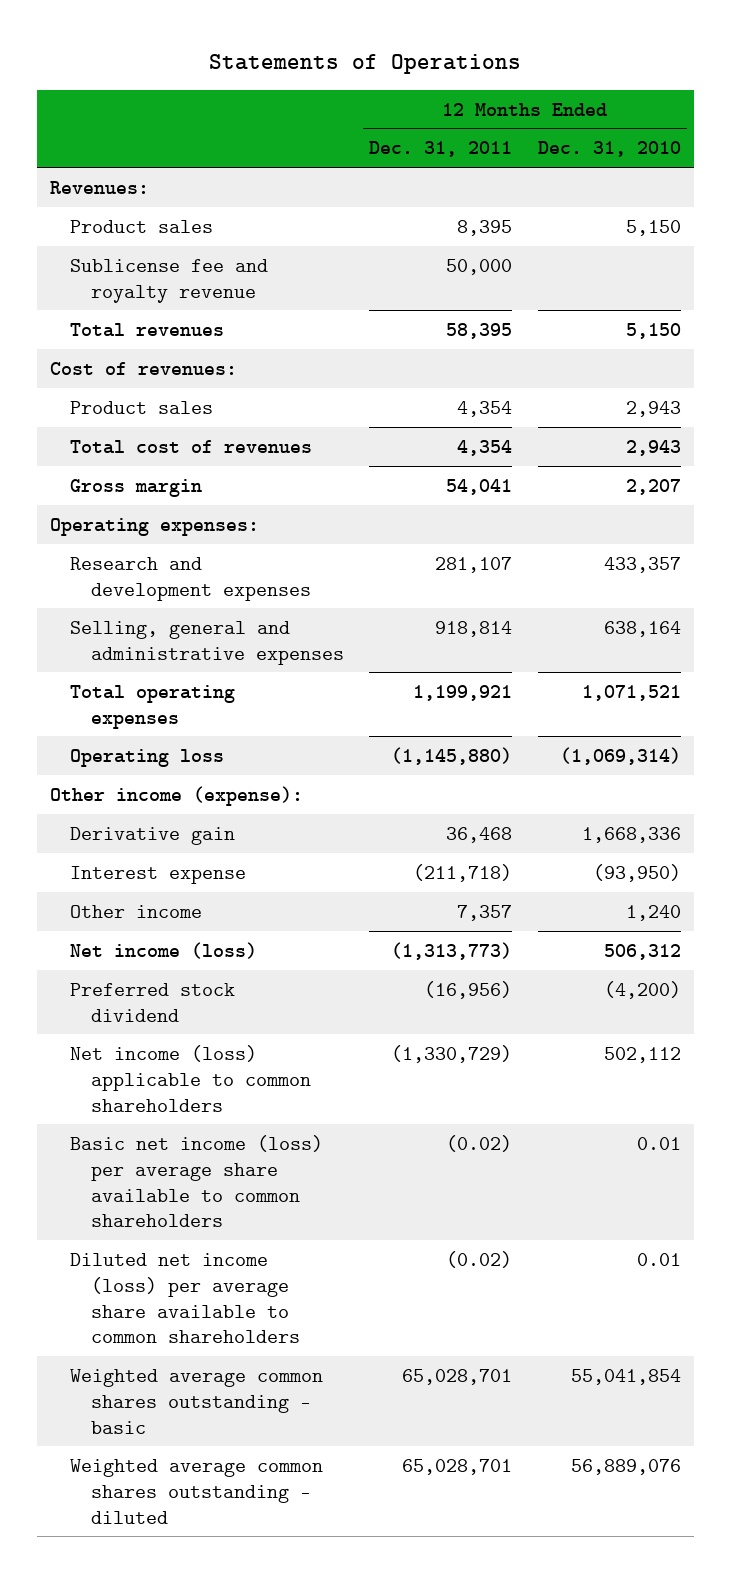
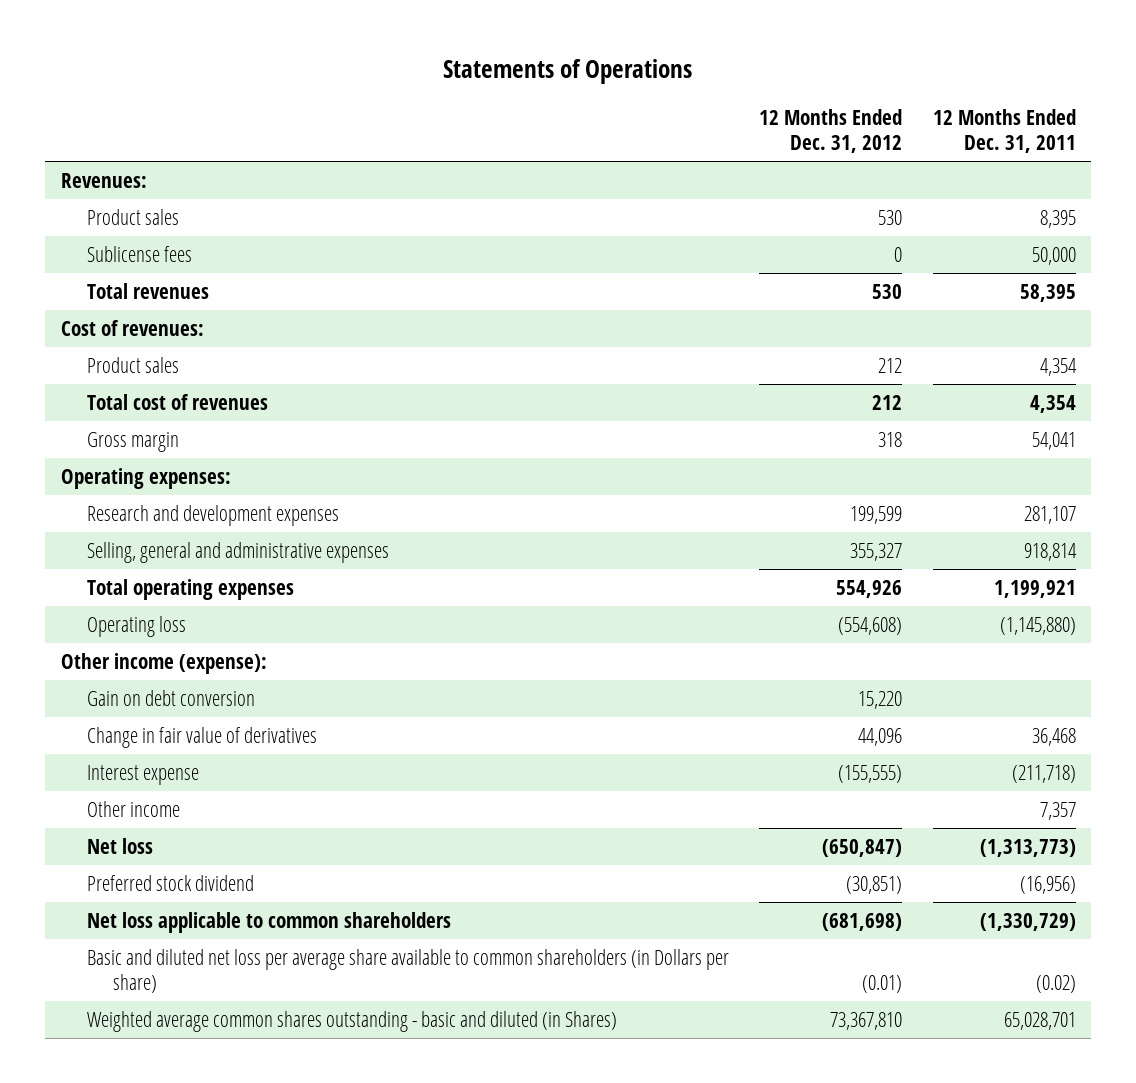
- | 12 Months Ended Dec. 31, 2011 | 12 Months Ended Dec. 31, 2010
+ | 12 Months Ended Dec. 31, 2012 | 12 Months Ended Dec. 31, 2011
- Sublicense fee and royalty revenue | 50,000 |
+ Sublicense fees | 0 | 50,000
- Derivative gain | 36,468 | 1,668,336
+ Gain on debt conversion | 15,220 |
+ Change in fair value of derivatives | 44,096 | 36,468
- Net income (loss) | (1,313,773) | 506,312
+ Net loss | (650,847) | (1,313,773)
- Net income (loss) applicable to common shareholders | (1,330,729) | 502,112
- Basic net income (loss) per average share available to common shareholders | (0.02) | 0.01
- Diluted net income (loss) per average share available to common shareholders | (0.02) | 0.01
- Weighted average common shares outstanding - basic | 65,028,701 | 55,041,854
- Weighted average common shares outstanding - diluted | 65,028,701 | 56,889,076
+ Net loss applicable to common shareholders | (681,698) | (1,330,729)
+ Basic and diluted net loss per average share available to common shareholders (in Dollars per share) | (0.01) | (0.02)
+ Weighted average common shares outstanding - basic and diluted (in Shares) | 73,367,810 | 65,028,701

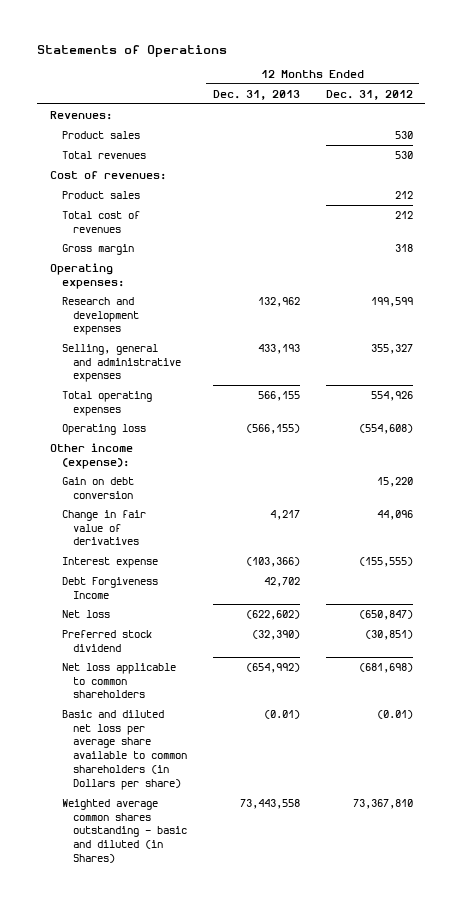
- | 12 Months Ended Dec. 31, 2012 | 12 Months Ended Dec. 31, 2011
+ | 12 Months Ended Dec. 31, 2013 | 12 Months Ended Dec. 31, 2012
- Sublicense fees | 0 | 50,000
- Other income | | 7,357
+ Debt Forgiveness Income | 42,702 |

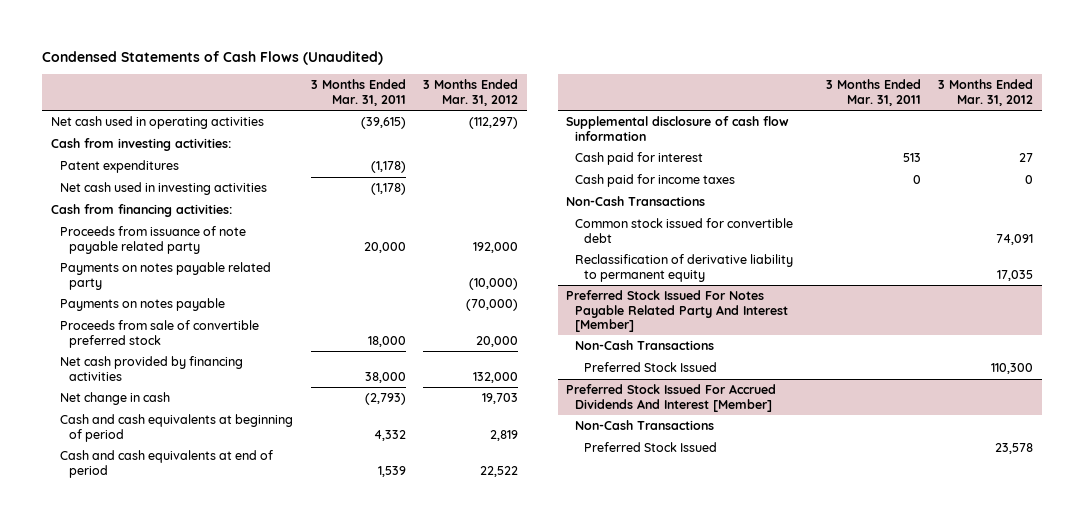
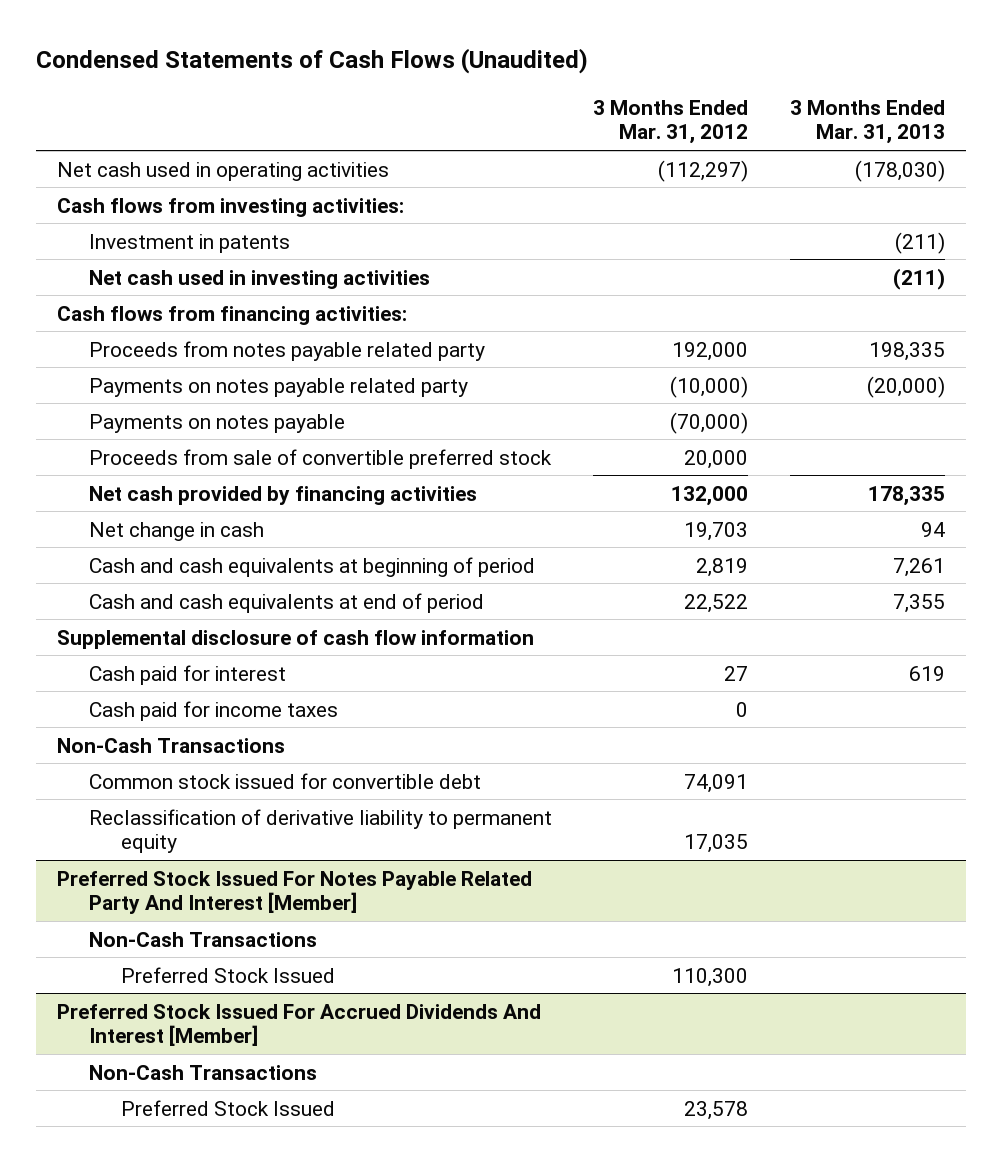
- | 3 Months Ended Mar. 31, 2011 | 3 Months Ended Mar. 31, 2012
+ | 3 Months Ended Mar. 31, 2012 | 3 Months Ended Mar. 31, 2013
- Cash from investing activities:
- Patent expenditures | (1,178) |
+ Cash flows from investing activities:
+ Investment in patents | | (211)
- Cash from financing activities:
- Proceeds from issuance of note payable related party | 20,000 | 192,000
+ Cash flows from financing activities:
+ Proceeds from notes payable related party | 192,000 | 198,335

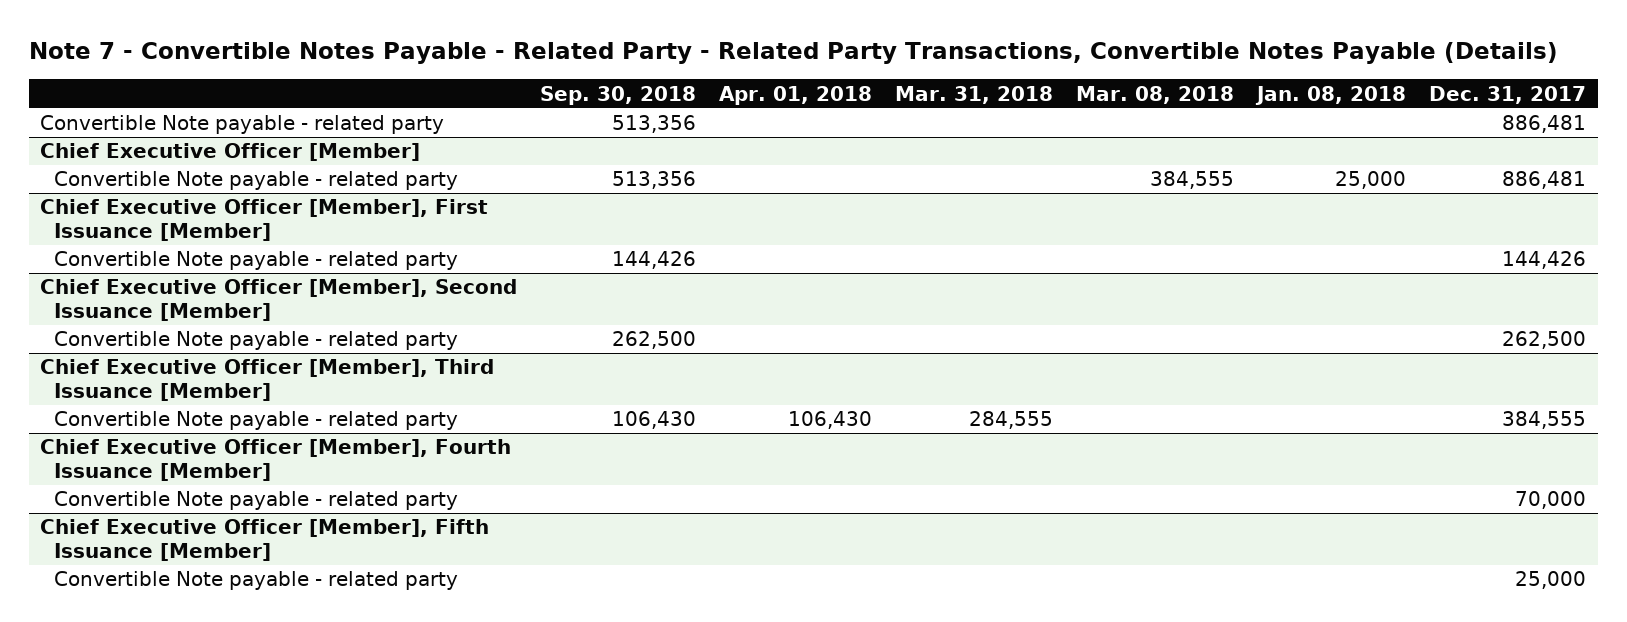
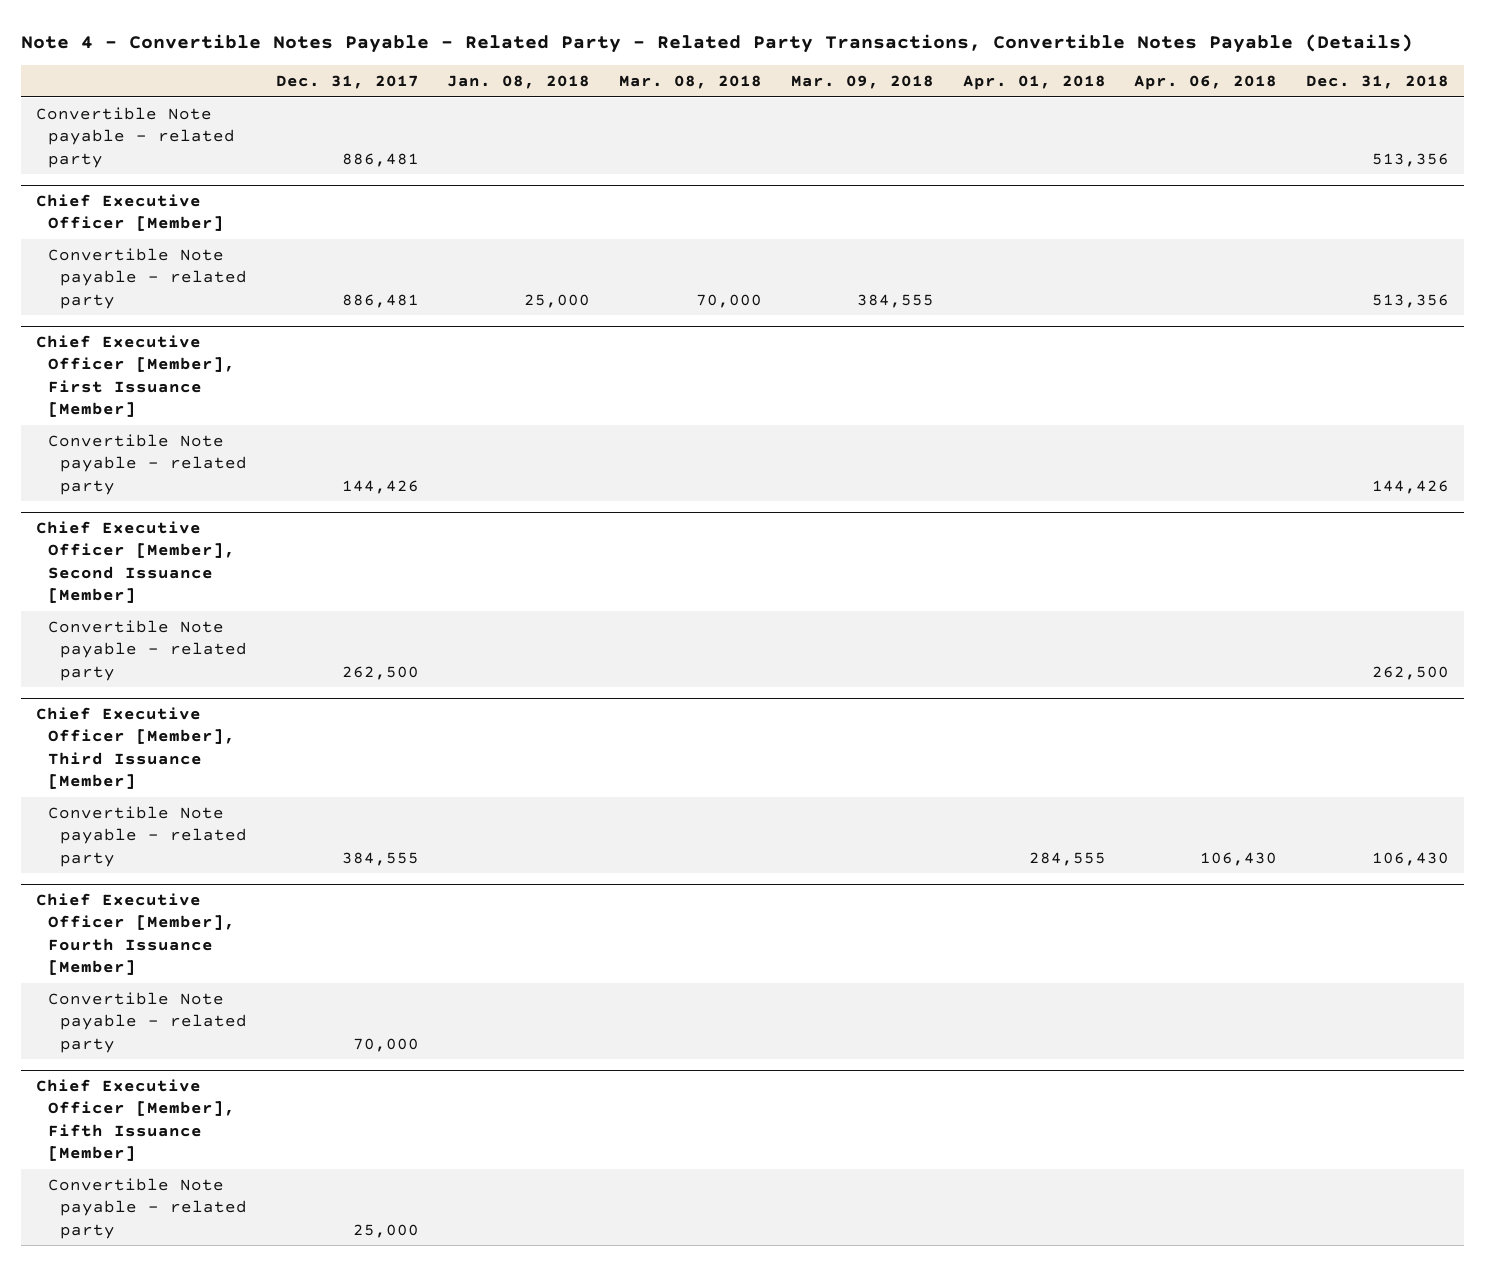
- Note 7 - Convertible Notes Payable - Related Party - Related Party Transactions, Convertible Notes Payable (Details)
+ Note 4 - Convertible Notes Payable - Related Party - Related Party Transactions, Convertible Notes Payable (Details)
- | Sep. 30, 2018 | Apr. 01, 2018 | Mar. 31, 2018 | Mar. 08, 2018 | Jan. 08, 2018 | Dec. 31, 2017
+ | Dec. 31, 2017 | Jan. 08, 2018 | Mar. 08, 2018 | Mar. 09, 2018 | Apr. 01, 2018 | Apr. 06, 2018 | Dec. 31, 2018
@ Chief Executive Officer [Member]
- Convertible Note payable - related party | 513,356 | | | 384,555 | 25,000 | 886,481
+ Convertible Note payable - related party | 886,481 | 25,000 | 70,000 | 384,555 | | | 513,356
@ Chief Executive Officer [Member], Third Issuance [Member]
- Convertible Note payable - related party | 106,430 | 106,430 | 284,555 | | | 384,555
+ Convertible Note payable - related party | 384,555 | | | | 284,555 | 106,430 | 106,430

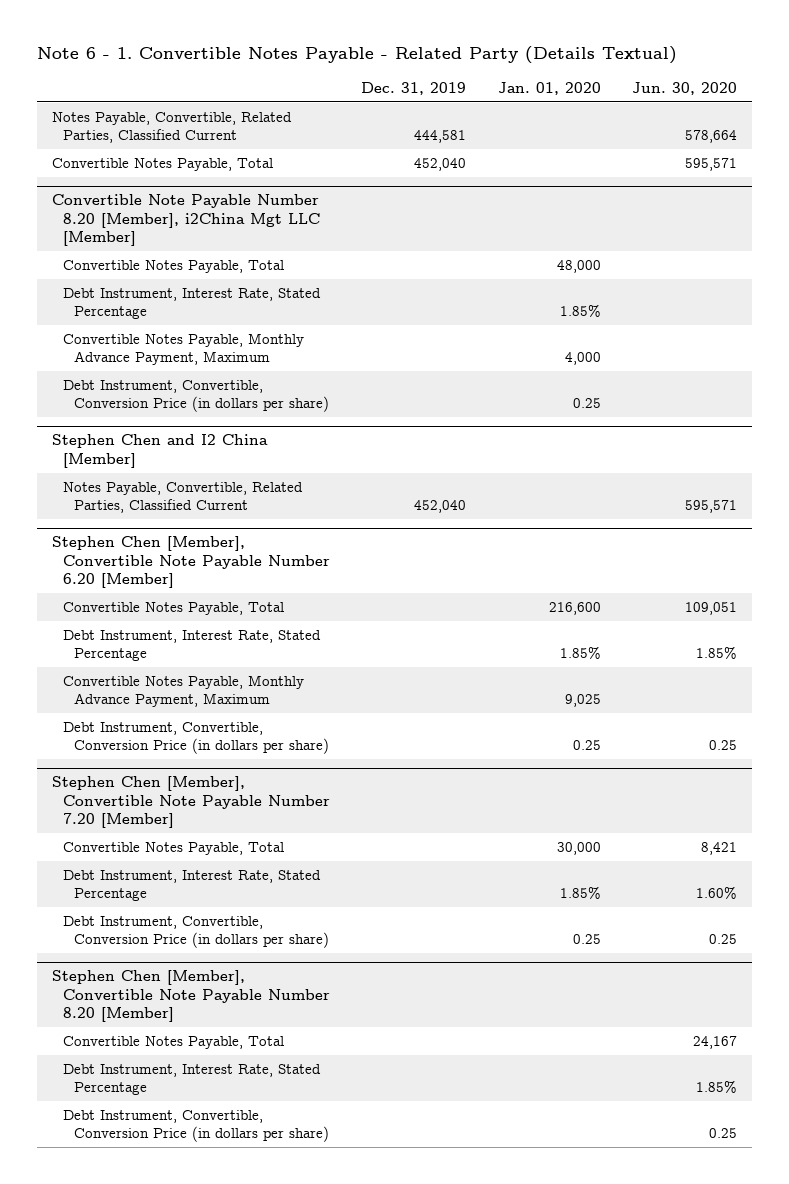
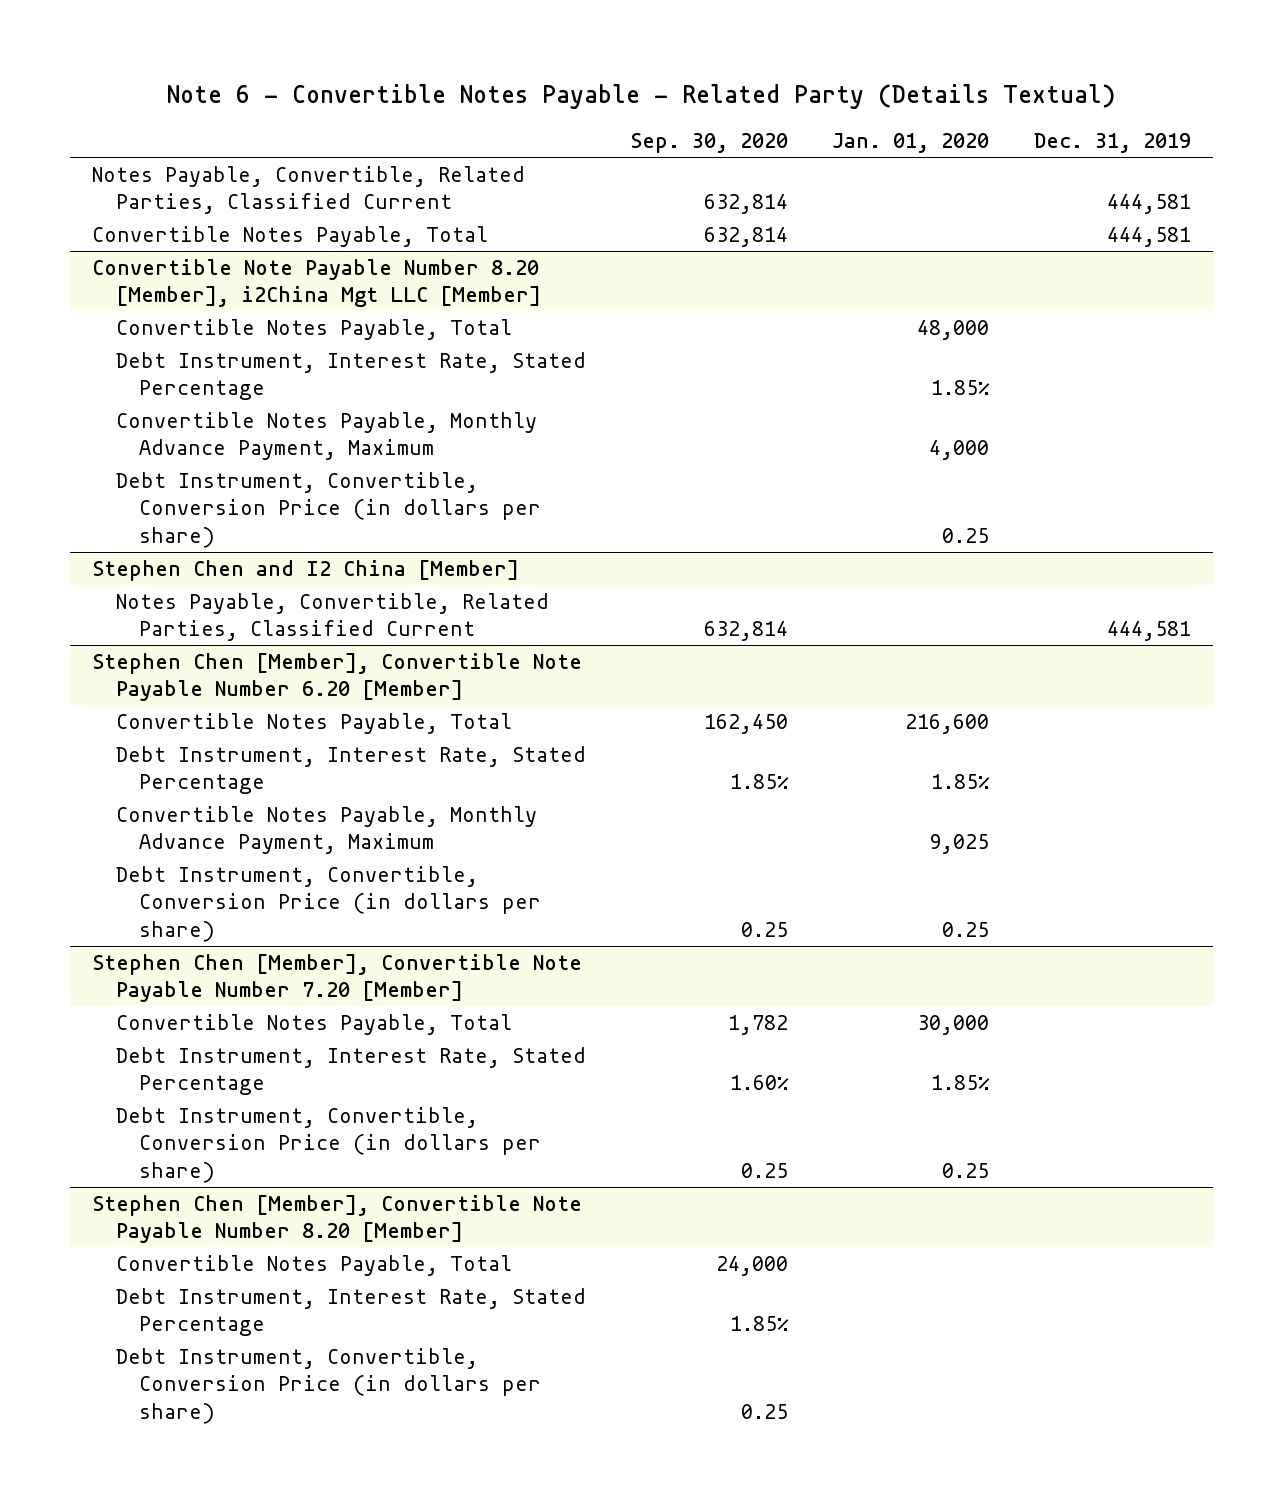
- Note 6 - 1. Convertible Notes Payable - Related Party (Details Textual)
+ Note 6 - Convertible Notes Payable - Related Party (Details Textual)
- | Dec. 31, 2019 | Jan. 01, 2020 | Jun. 30, 2020
+ | Sep. 30, 2020 | Jan. 01, 2020 | Dec. 31, 2019
- Convertible Notes Payable, Total | 452,040 | | 595,571
+ Convertible Notes Payable, Total | 632,814 | | 444,581
@ Stephen Chen and I2 China [Member]
- Notes Payable, Convertible, Related Parties, Classified Current | 452,040 | | 595,571
+ Notes Payable, Convertible, Related Parties, Classified Current | 632,814 | | 444,581

